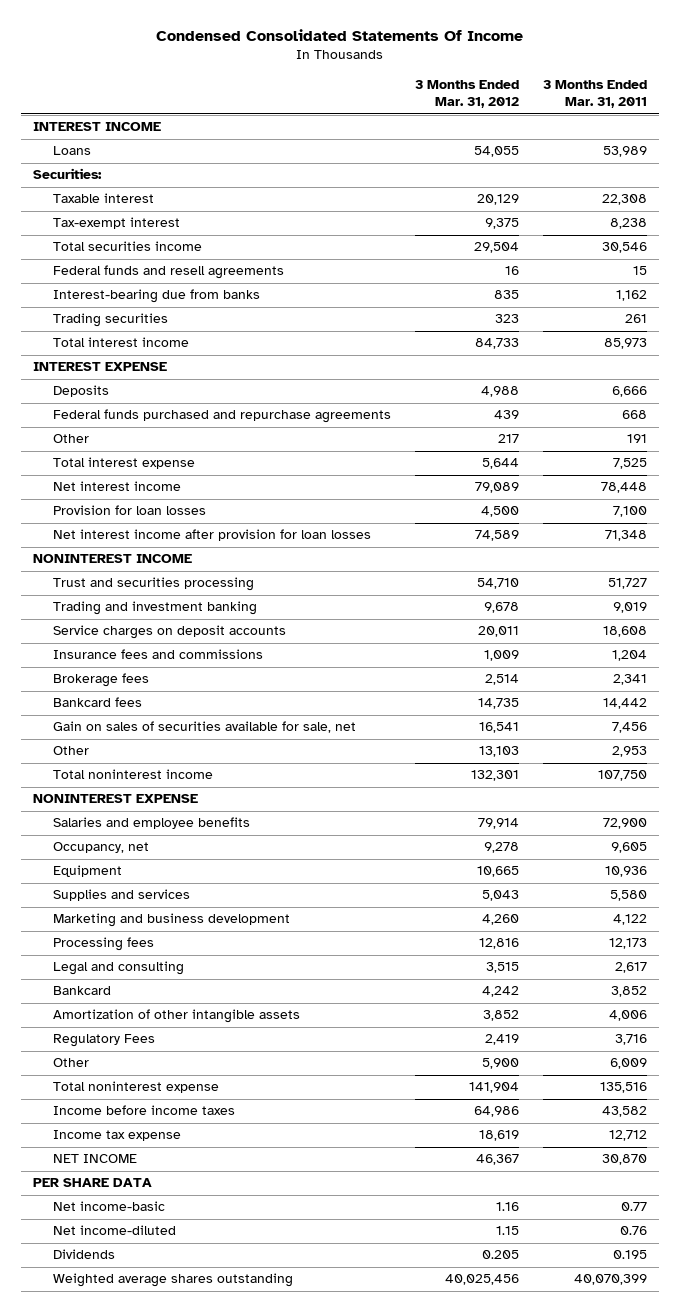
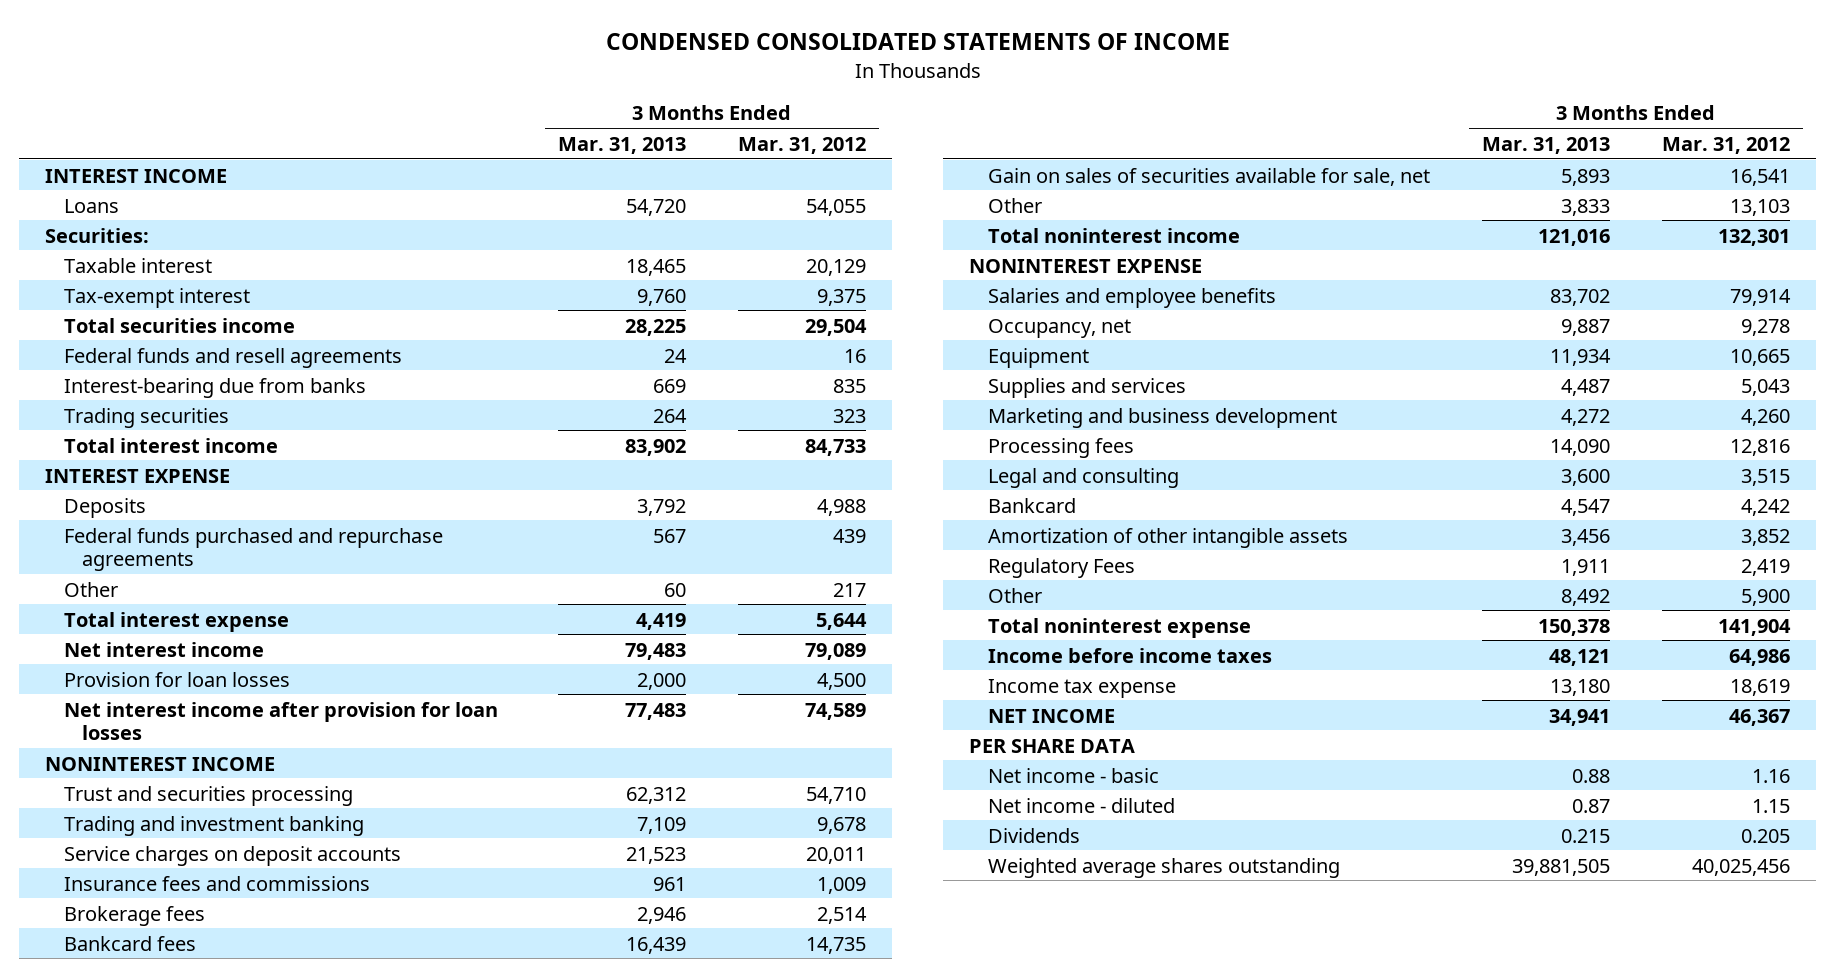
- Condensed Consolidated Statements Of Income
+ CONDENSED CONSOLIDATED STATEMENTS OF INCOME
- | 3 Months Ended Mar. 31, 2012 | 3 Months Ended Mar. 31, 2011
+ | 3 Months Ended Mar. 31, 2013 | 3 Months Ended Mar. 31, 2012
- Net income-basic | 1.16 | 0.77
- Net income-diluted | 1.15 | 0.76
+ Net income - basic | 0.88 | 1.16
+ Net income - diluted | 0.87 | 1.15

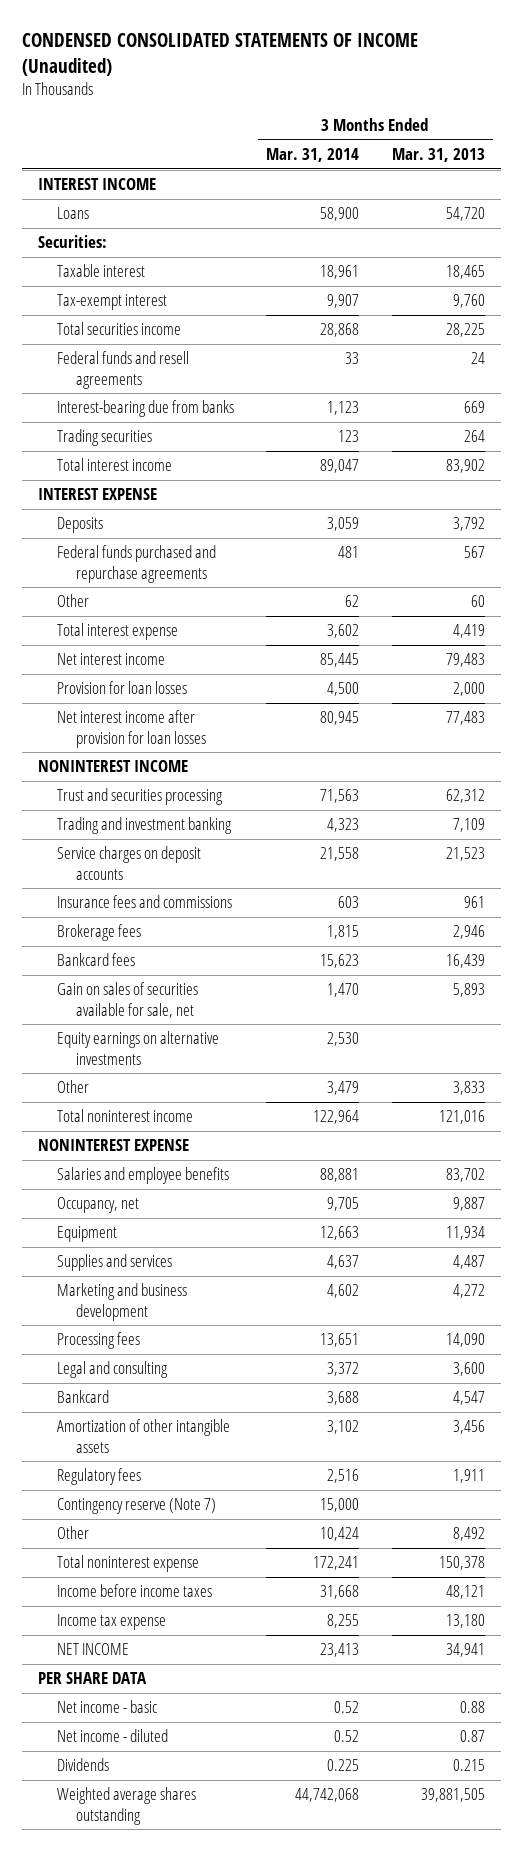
- CONDENSED CONSOLIDATED STATEMENTS OF INCOME
+ CONDENSED CONSOLIDATED STATEMENTS OF INCOME (Unaudited)
- | 3 Months Ended Mar. 31, 2013 | 3 Months Ended Mar. 31, 2012
+ | 3 Months Ended Mar. 31, 2014 | 3 Months Ended Mar. 31, 2013
+ Equity earnings on alternative investments | 2,530 |
- Regulatory Fees | 1,911 | 2,419
+ Regulatory fees | 2,516 | 1,911
+ Contingency reserve (Note 7) | 15,000 |

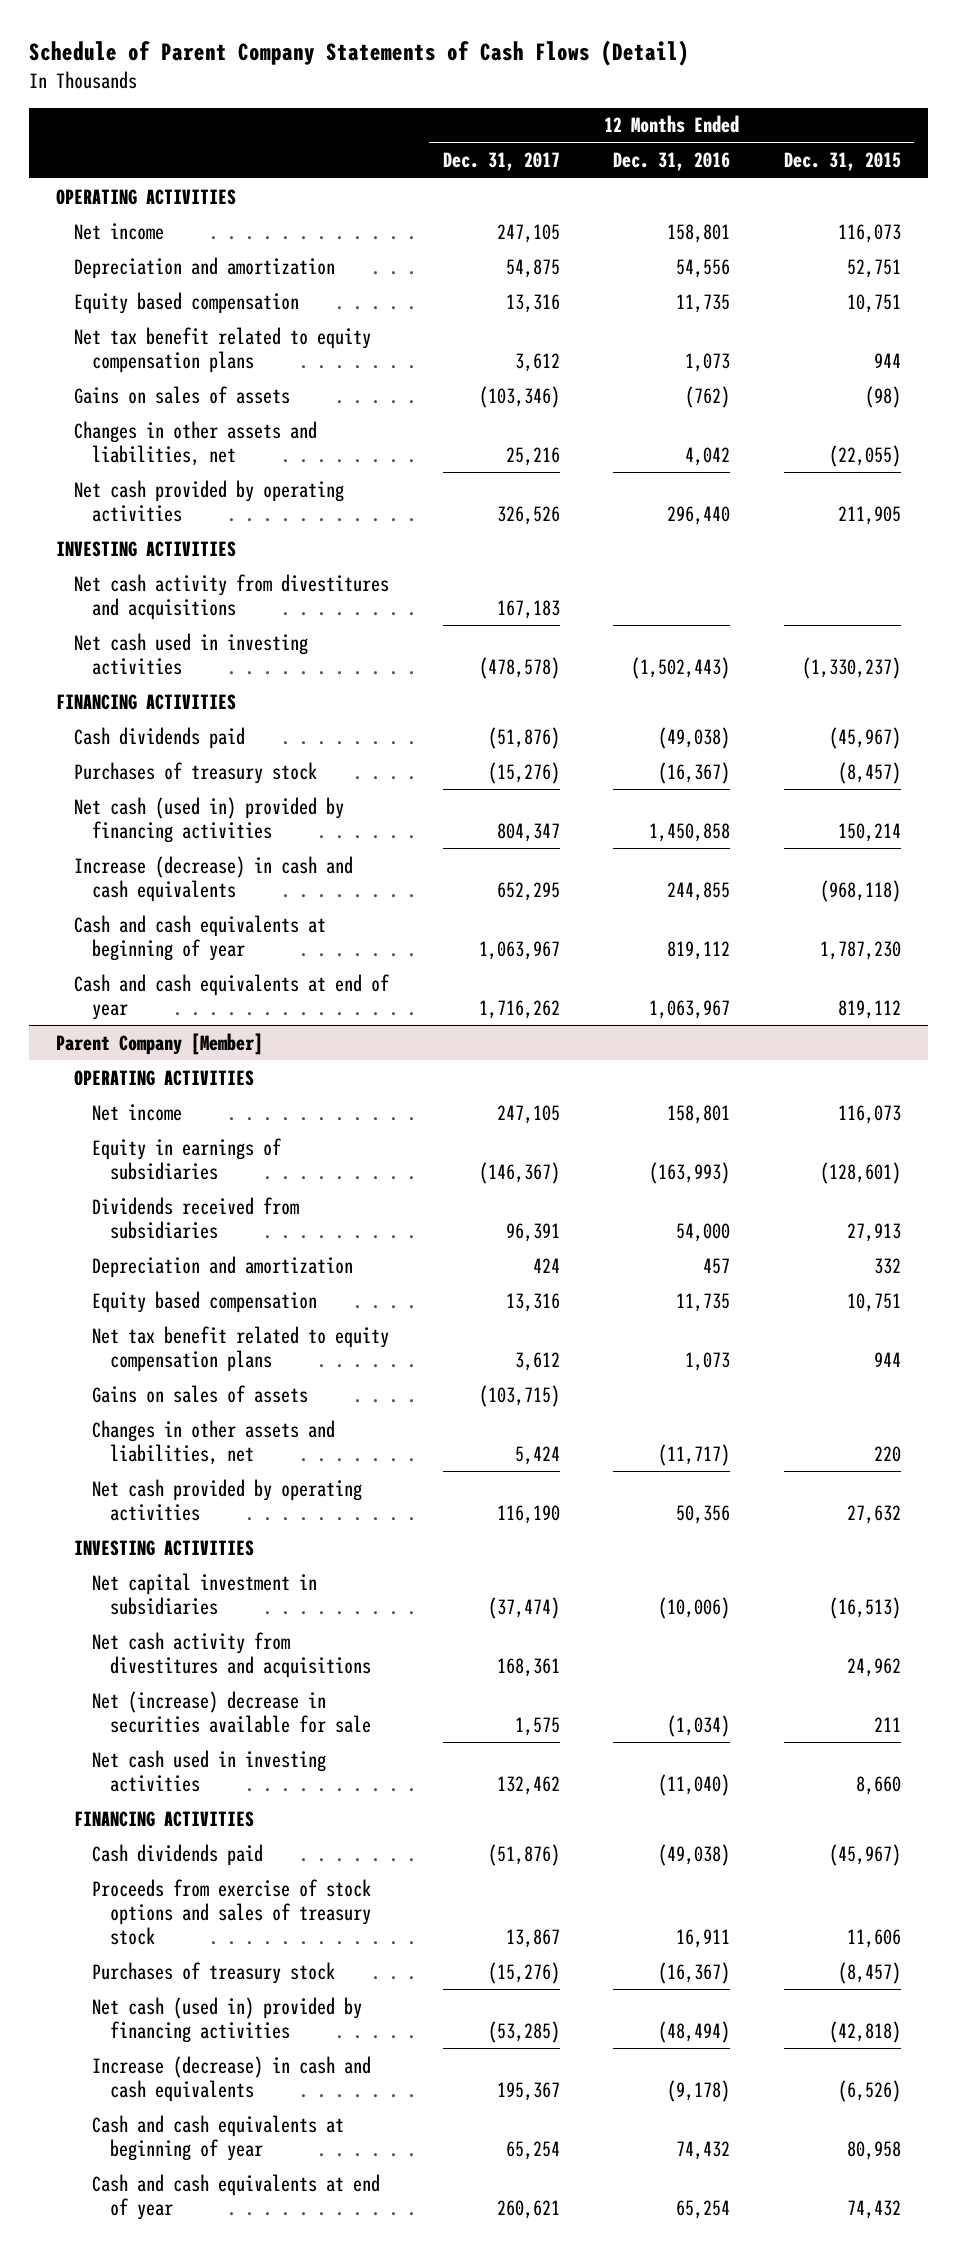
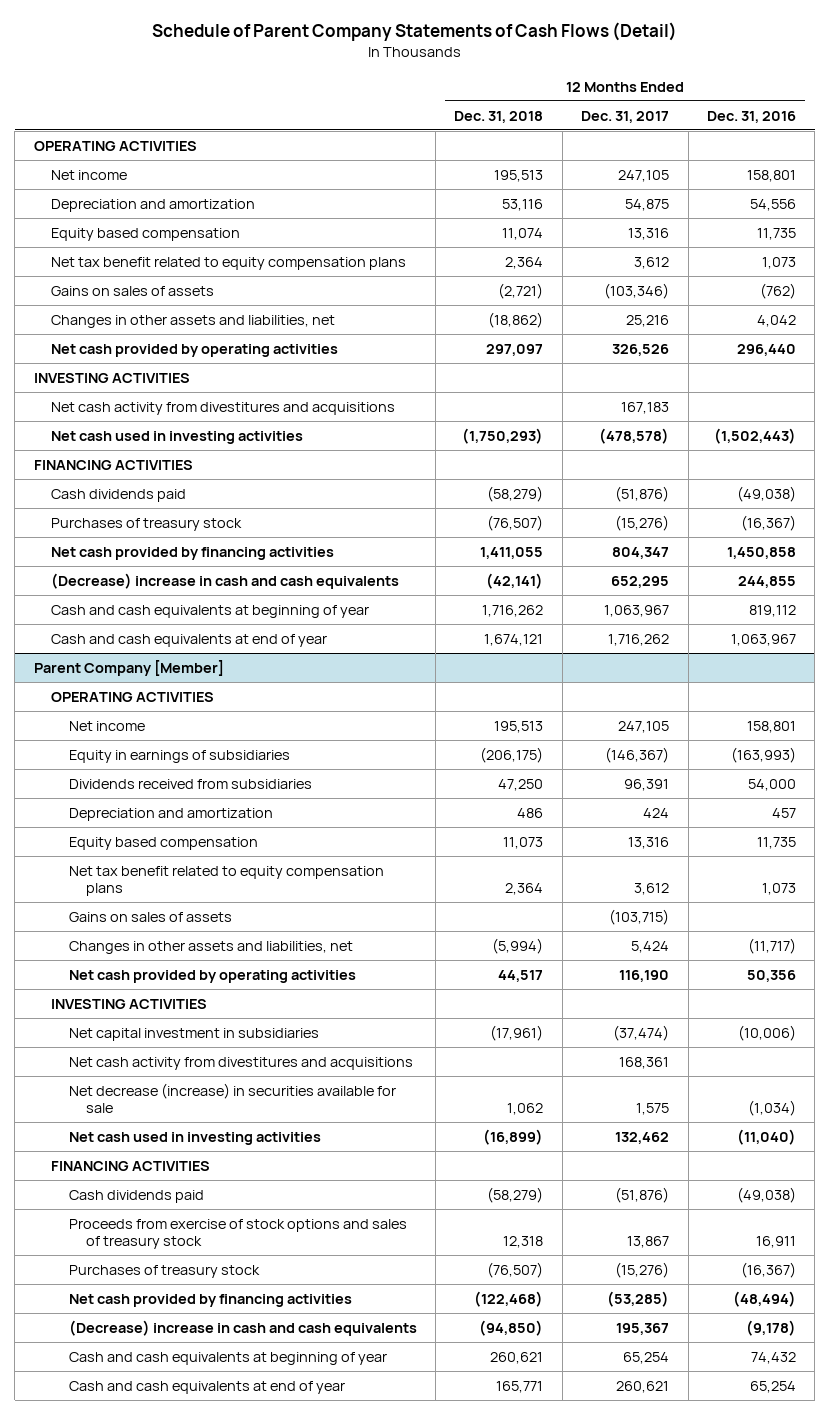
- | 12 Months Ended Dec. 31, 2017 | 12 Months Ended Dec. 31, 2016 | 12 Months Ended Dec. 31, 2015
+ | 12 Months Ended Dec. 31, 2018 | 12 Months Ended Dec. 31, 2017 | 12 Months Ended Dec. 31, 2016
- Net cash (used in) provided by financing activities | 804,347 | 1,450,858 | 150,214
- Increase (decrease) in cash and cash equivalents | 652,295 | 244,855 | (968,118)
+ Net cash provided by financing activities | 1,411,055 | 804,347 | 1,450,858
+ (Decrease) increase in cash and cash equivalents | (42,141) | 652,295 | 244,855
@ Parent Company [Member]
- Net (increase) decrease in securities available for sale | 1,575 | (1,034) | 211
+ Net decrease (increase) in securities available for sale | 1,062 | 1,575 | (1,034)
- Net cash (used in) provided by financing activities | (53,285) | (48,494) | (42,818)
- Increase (decrease) in cash and cash equivalents | 195,367 | (9,178) | (6,526)
+ Net cash provided by financing activities | (122,468) | (53,285) | (48,494)
+ (Decrease) increase in cash and cash equivalents | (94,850) | 195,367 | (9,178)

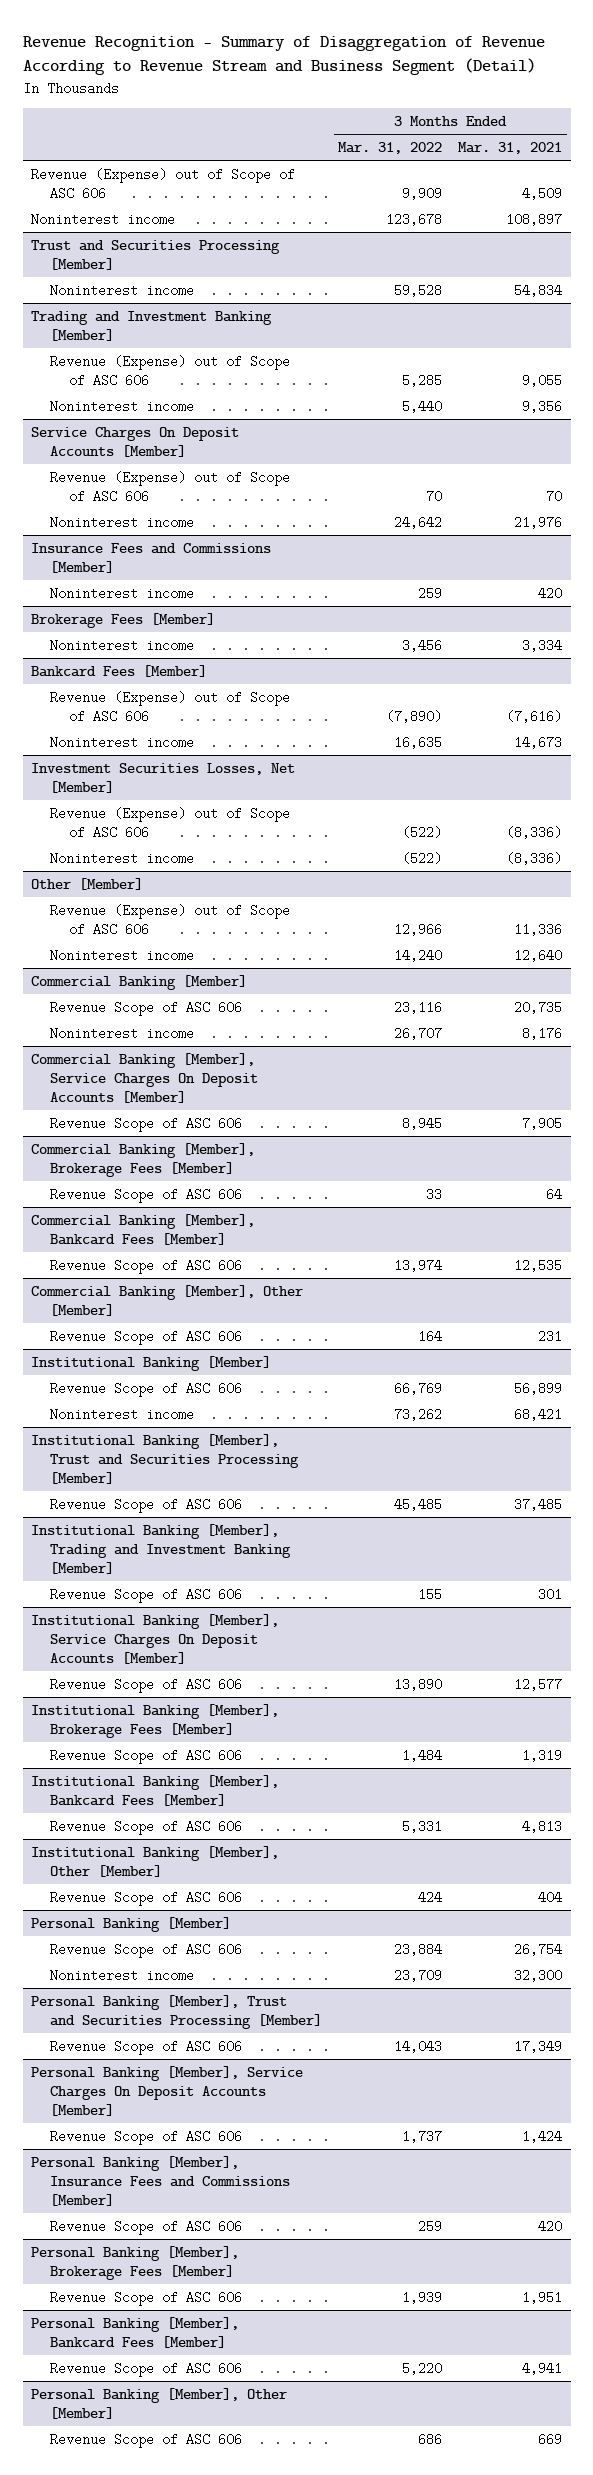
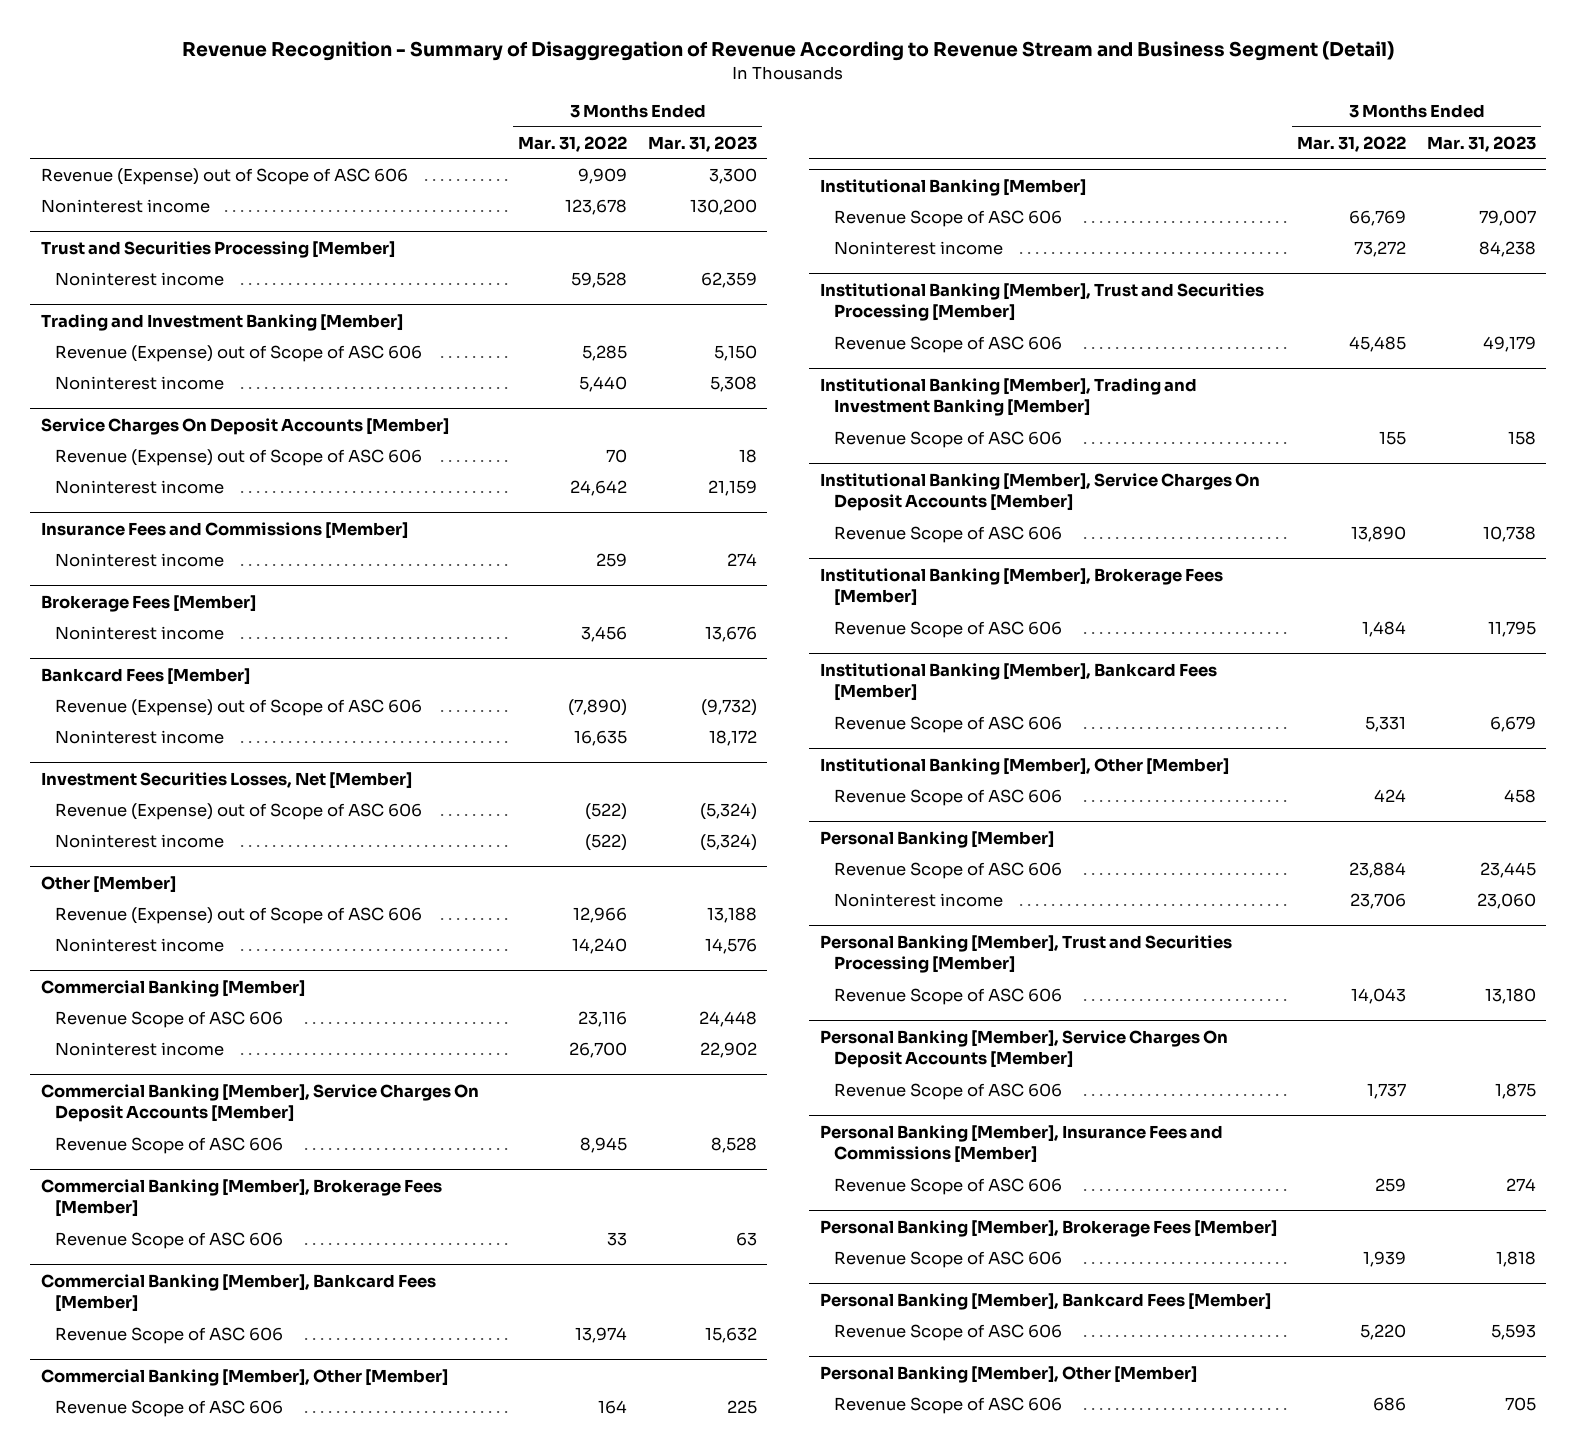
- | 3 Months Ended Mar. 31, 2022 | 3 Months Ended Mar. 31, 2021
+ | 3 Months Ended Mar. 31, 2022 | 3 Months Ended Mar. 31, 2023
@ Commercial Banking [Member]
- Noninterest income | 26,707 | 8,176
+ Noninterest income | 26,700 | 22,902
@ Institutional Banking [Member]
- Noninterest income | 73,262 | 68,421
+ Noninterest income | 73,272 | 84,238
@ Personal Banking [Member]
- Noninterest income | 23,709 | 32,300
+ Noninterest income | 23,706 | 23,060

